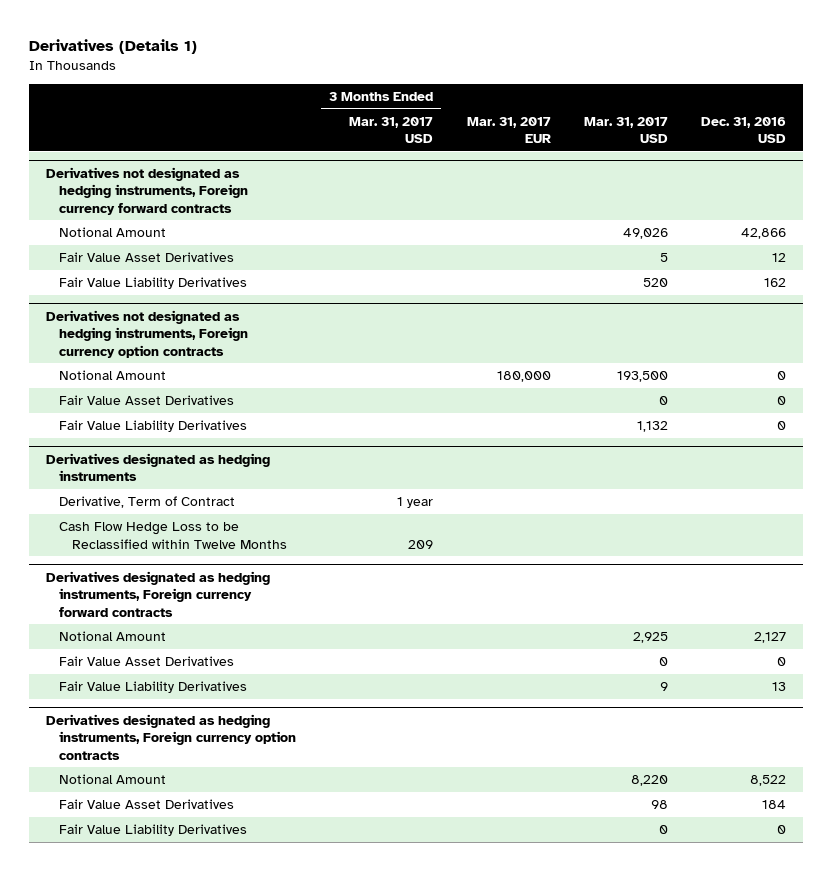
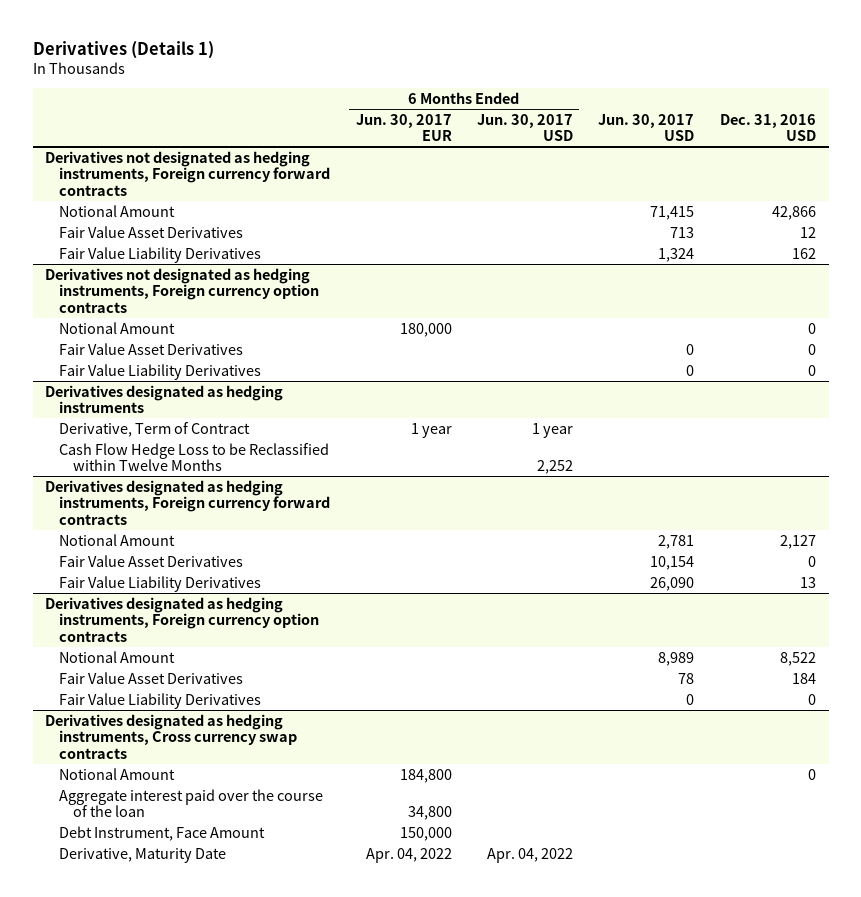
- | 3 Months Ended Mar. 31, 2017 USD | Mar. 31, 2017 EUR | Mar. 31, 2017 USD | Dec. 31, 2016 USD
+ | 6 Months Ended Jun. 30, 2017 EUR | 6 Months Ended Jun. 30, 2017 USD | Jun. 30, 2017 USD | Dec. 31, 2016 USD
+ Derivatives designated as hedging instruments, Cross currency swap contracts
+ Notional Amount | 184,800 | | | 0
+ Aggregate interest paid over the course of the loan | 34,800 | | |
+ Debt Instrument, Face Amount | 150,000 | | |
+ Derivative, Maturity Date | Apr. 04, 2022 | Apr. 04, 2022 | |

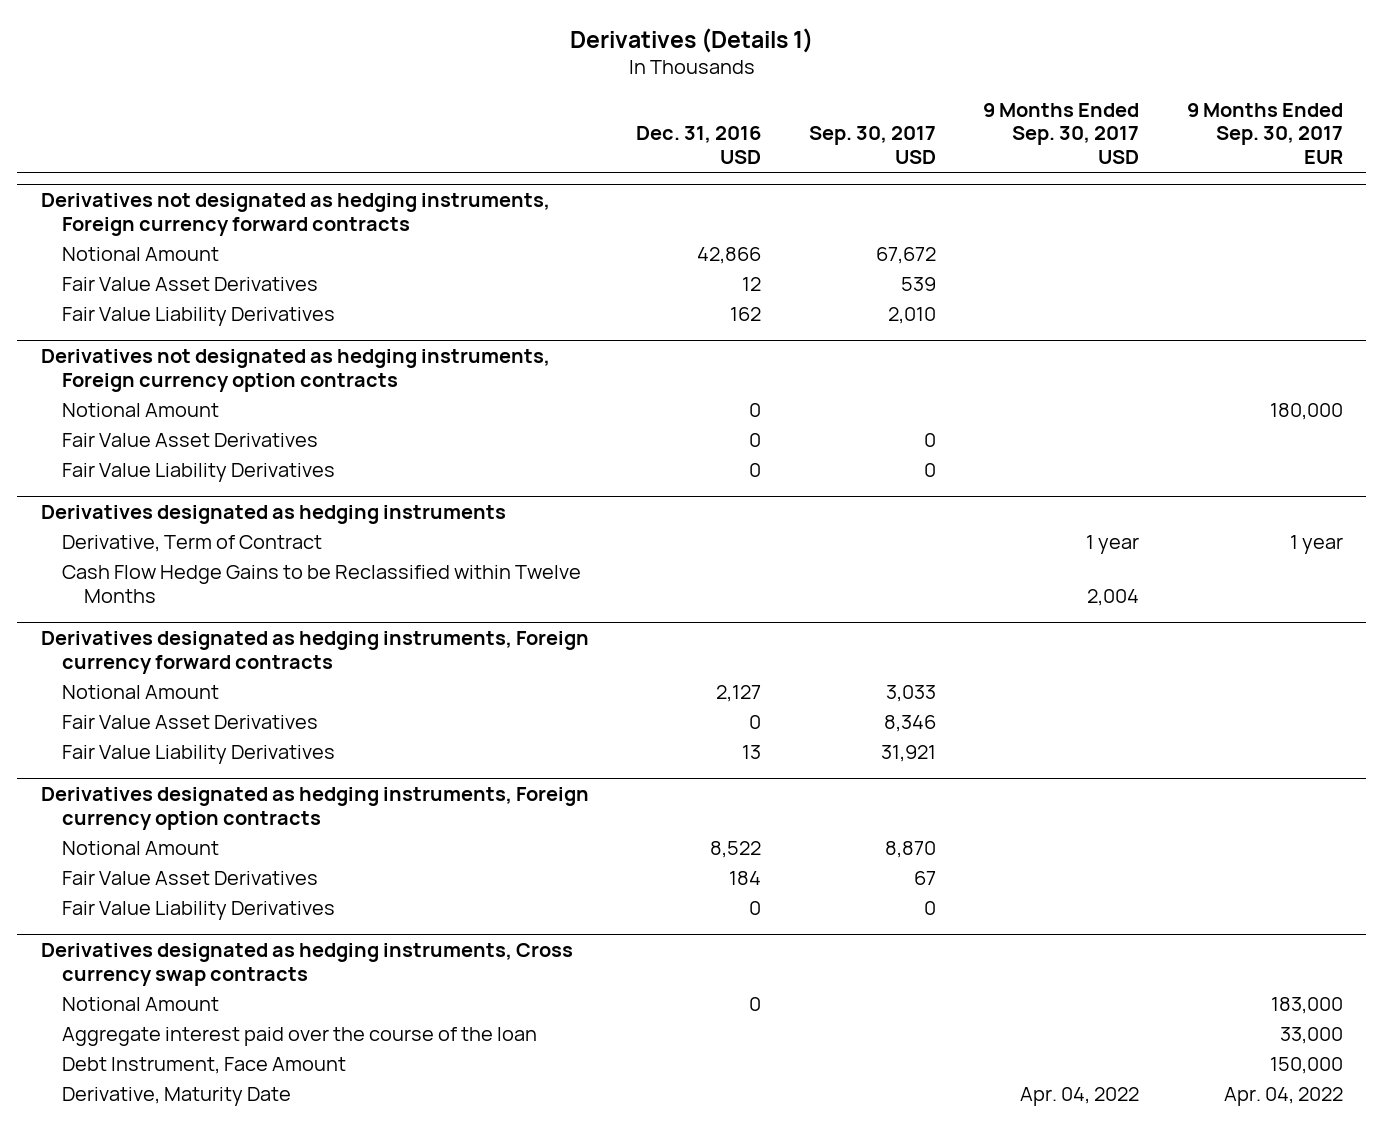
- | 6 Months Ended Jun. 30, 2017 EUR | 6 Months Ended Jun. 30, 2017 USD | Jun. 30, 2017 USD | Dec. 31, 2016 USD
+ | Dec. 31, 2016 USD | Sep. 30, 2017 USD | 9 Months Ended Sep. 30, 2017 USD | 9 Months Ended Sep. 30, 2017 EUR
@ Derivatives designated as hedging instruments
- Cash Flow Hedge Loss to be Reclassified within Twelve Months | | 2,252 | |
+ Cash Flow Hedge Gains to be Reclassified within Twelve Months | | | 2,004 |

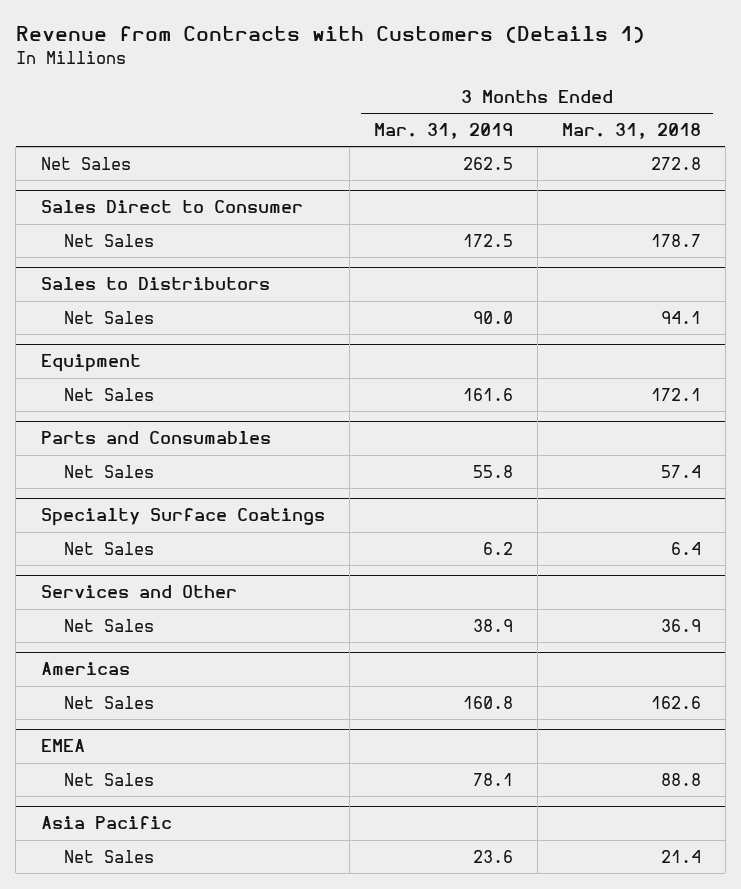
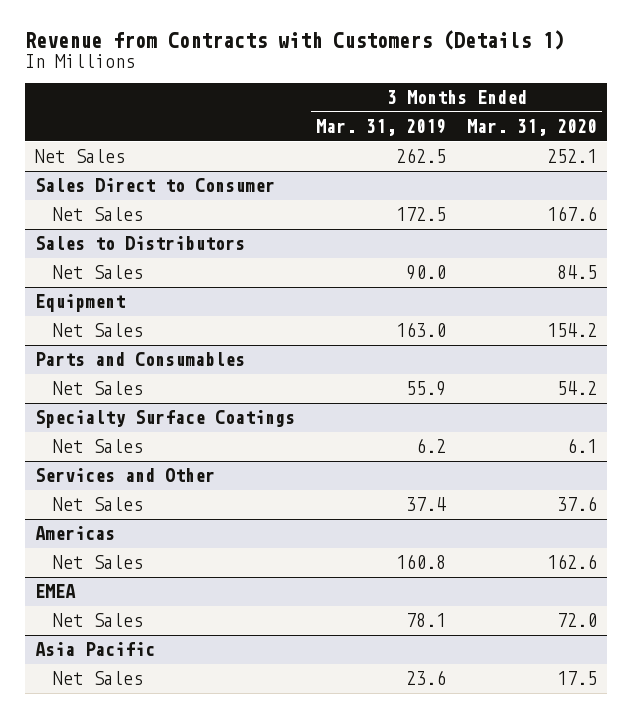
- | 3 Months Ended Mar. 31, 2019 | 3 Months Ended Mar. 31, 2018
+ | 3 Months Ended Mar. 31, 2019 | 3 Months Ended Mar. 31, 2020
@ Equipment
- Net Sales | 161.6 | 172.1
+ Net Sales | 163.0 | 154.2
@ Parts and Consumables
- Net Sales | 55.8 | 57.4
+ Net Sales | 55.9 | 54.2
@ Services and Other
- Net Sales | 38.9 | 36.9
+ Net Sales | 37.4 | 37.6

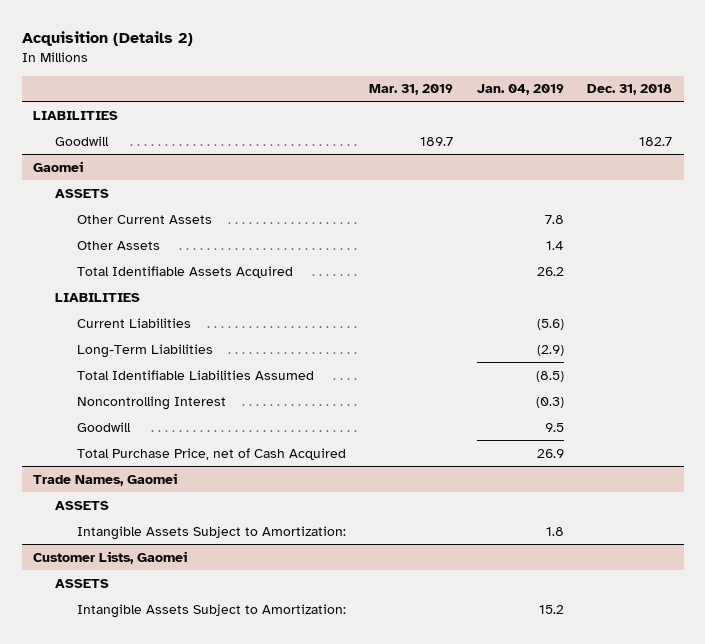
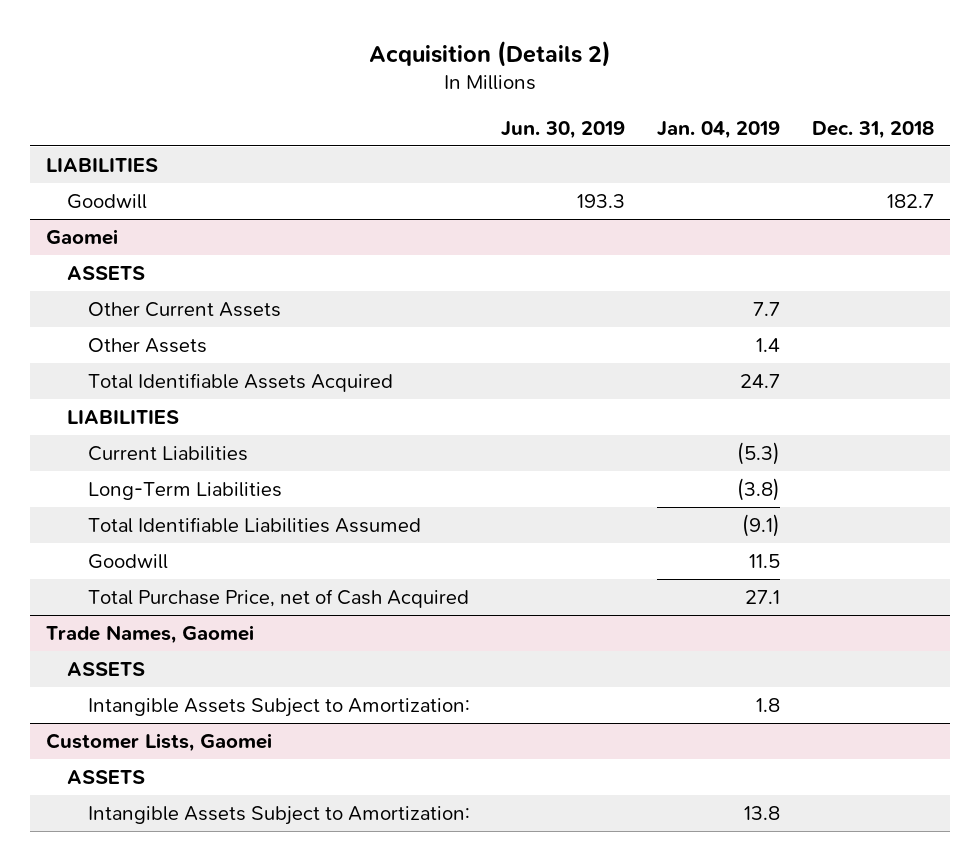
- | Mar. 31, 2019 | Jan. 04, 2019 | Dec. 31, 2018
+ | Jun. 30, 2019 | Jan. 04, 2019 | Dec. 31, 2018
@ Gaomei
- Other Current Assets | | 7.8 |
+ Other Current Assets | | 7.7 |
- Total Identifiable Assets Acquired | | 26.2 |
+ Total Identifiable Assets Acquired | | 24.7 |
- Current Liabilities | | (5.6) |
- Long-Term Liabilities | | (2.9) |
- Total Identifiable Liabilities Assumed | | (8.5) |
- Noncontrolling Interest | | (0.3) |
- Goodwill | | 9.5 |
- Total Purchase Price, net of Cash Acquired | | 26.9 |
+ Current Liabilities | | (5.3) |
+ Long-Term Liabilities | | (3.8) |
+ Total Identifiable Liabilities Assumed | | (9.1) |
+ Goodwill | | 11.5 |
+ Total Purchase Price, net of Cash Acquired | | 27.1 |
@ Customer Lists, Gaomei
- Intangible Assets Subject to Amortization: | | 15.2 |
+ Intangible Assets Subject to Amortization: | | 13.8 |

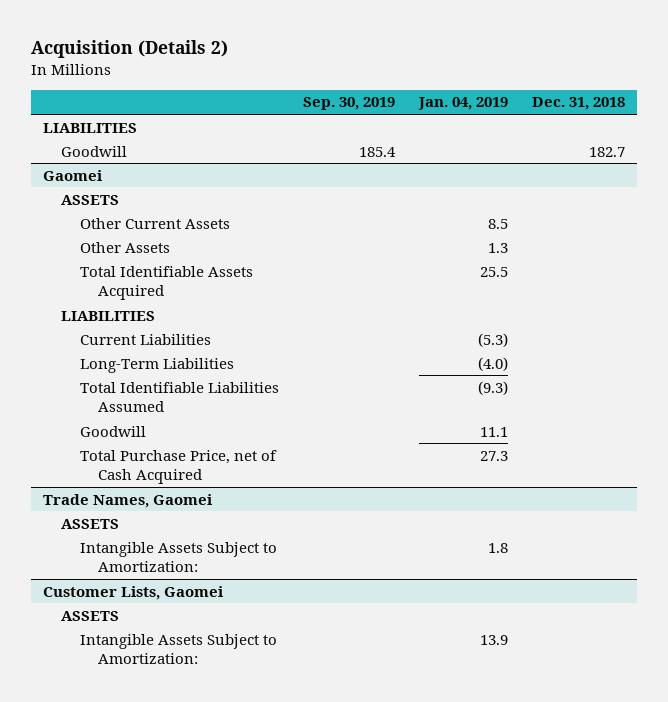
- | Jun. 30, 2019 | Jan. 04, 2019 | Dec. 31, 2018
+ | Sep. 30, 2019 | Jan. 04, 2019 | Dec. 31, 2018
@ Gaomei
- Other Current Assets | | 7.7 |
- Other Assets | | 1.4 |
- Total Identifiable Assets Acquired | | 24.7 |
+ Other Current Assets | | 8.5 |
+ Other Assets | | 1.3 |
+ Total Identifiable Assets Acquired | | 25.5 |
- Long-Term Liabilities | | (3.8) |
- Total Identifiable Liabilities Assumed | | (9.1) |
- Goodwill | | 11.5 |
- Total Purchase Price, net of Cash Acquired | | 27.1 |
+ Long-Term Liabilities | | (4.0) |
+ Total Identifiable Liabilities Assumed | | (9.3) |
+ Goodwill | | 11.1 |
+ Total Purchase Price, net of Cash Acquired | | 27.3 |
@ Customer Lists, Gaomei
- Intangible Assets Subject to Amortization: | | 13.8 |
+ Intangible Assets Subject to Amortization: | | 13.9 |

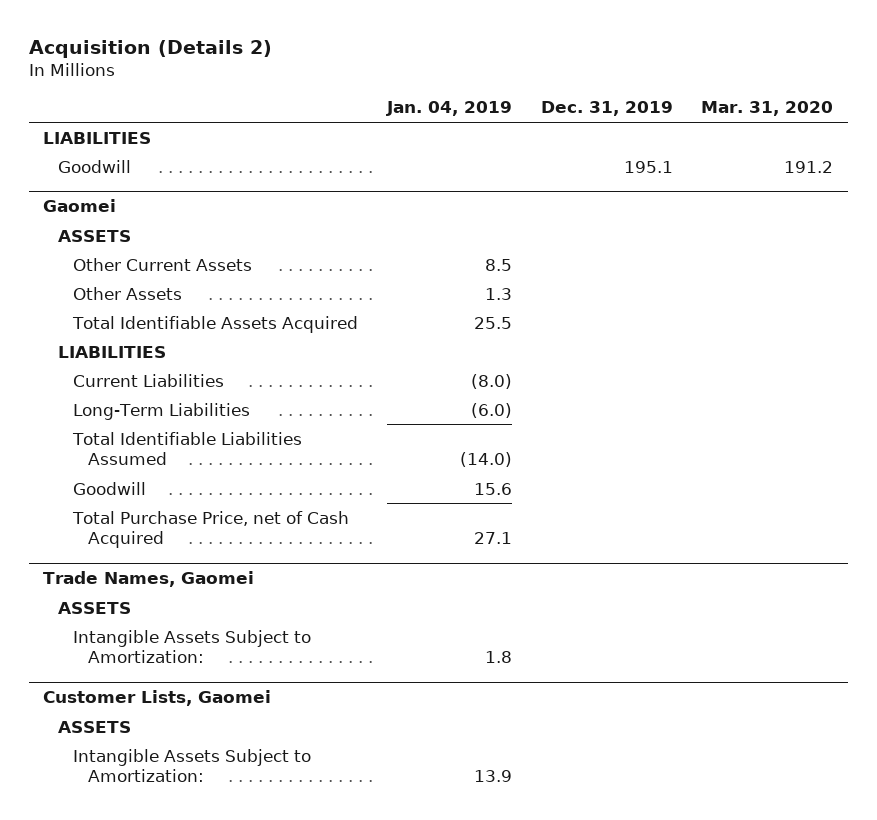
- | Sep. 30, 2019 | Jan. 04, 2019 | Dec. 31, 2018
+ | Jan. 04, 2019 | Dec. 31, 2019 | Mar. 31, 2020
@ Gaomei
- Current Liabilities | | (5.3) |
- Long-Term Liabilities | | (4.0) |
- Total Identifiable Liabilities Assumed | | (9.3) |
- Goodwill | | 11.1 |
- Total Purchase Price, net of Cash Acquired | | 27.3 |
+ Current Liabilities | (8.0) | |
+ Long-Term Liabilities | (6.0) | |
+ Total Identifiable Liabilities Assumed | (14.0) | |
+ Goodwill | 15.6 | |
+ Total Purchase Price, net of Cash Acquired | 27.1 | |

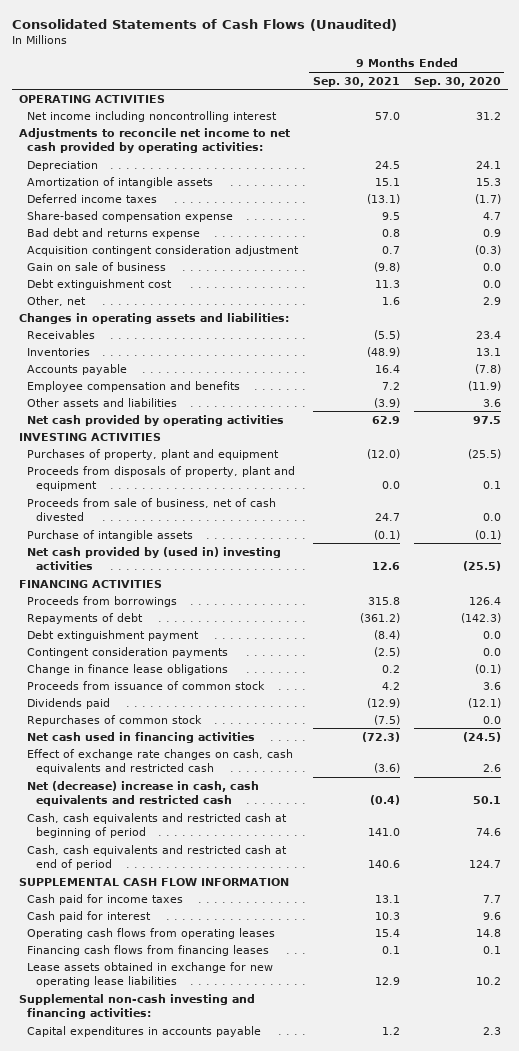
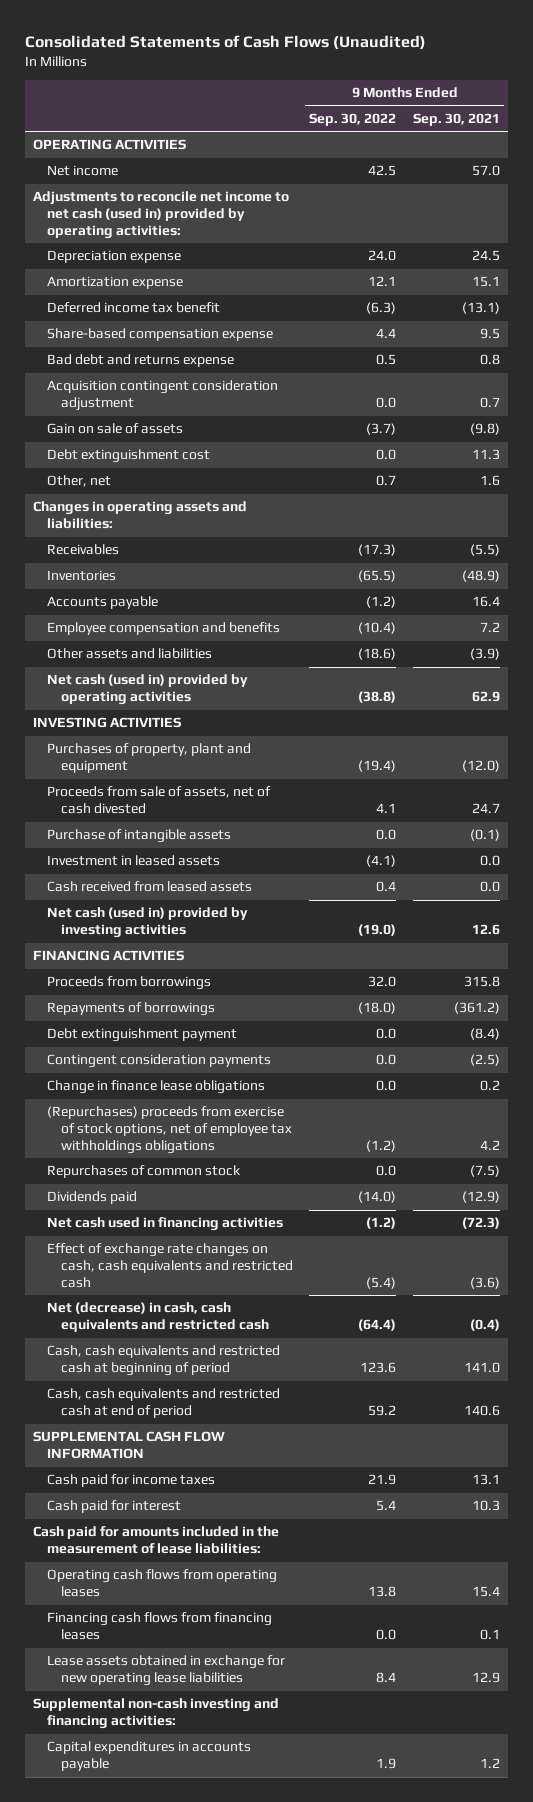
- | 9 Months Ended Sep. 30, 2021 | 9 Months Ended Sep. 30, 2020
+ | 9 Months Ended Sep. 30, 2022 | 9 Months Ended Sep. 30, 2021
- Net income including noncontrolling interest | 57.0 | 31.2
- Adjustments to reconcile net income to net cash provided by operating activities:
- Depreciation | 24.5 | 24.1
- Amortization of intangible assets | 15.1 | 15.3
- Deferred income taxes | (13.1) | (1.7)
+ Net income | 42.5 | 57.0
+ Adjustments to reconcile net income to net cash (used in) provided by operating activities:
+ Depreciation expense | 24.0 | 24.5
+ Amortization expense | 12.1 | 15.1
+ Deferred income tax benefit | (6.3) | (13.1)
- Gain on sale of business | (9.8) | 0.0
+ Gain on sale of assets | (3.7) | (9.8)
- Net cash provided by operating activities | 62.9 | 97.5
+ Net cash (used in) provided by operating activities | (38.8) | 62.9
- Proceeds from disposals of property, plant and equipment | 0.0 | 0.1
- Proceeds from sale of business, net of cash divested | 24.7 | 0.0
+ Proceeds from sale of assets, net of cash divested | 4.1 | 24.7
- Net cash provided by (used in) investing activities | 12.6 | (25.5)
+ Investment in leased assets | (4.1) | 0.0
+ Cash received from leased assets | 0.4 | 0.0
+ Net cash (used in) provided by investing activities | (19.0) | 12.6
- Repayments of debt | (361.2) | (142.3)
+ Repayments of borrowings | (18.0) | (361.2)
- Proceeds from issuance of common stock | 4.2 | 3.6
+ (Repurchases) proceeds from exercise of stock options, net of employee tax withholdings obligations | (1.2) | 4.2
moved down: Dividends paid | (14.0) | (12.9)
- Net (decrease) increase in cash, cash equivalents and restricted cash | (0.4) | 50.1
+ Net (decrease) in cash, cash equivalents and restricted cash | (64.4) | (0.4)
+ Cash paid for amounts included in the measurement of lease liabilities:

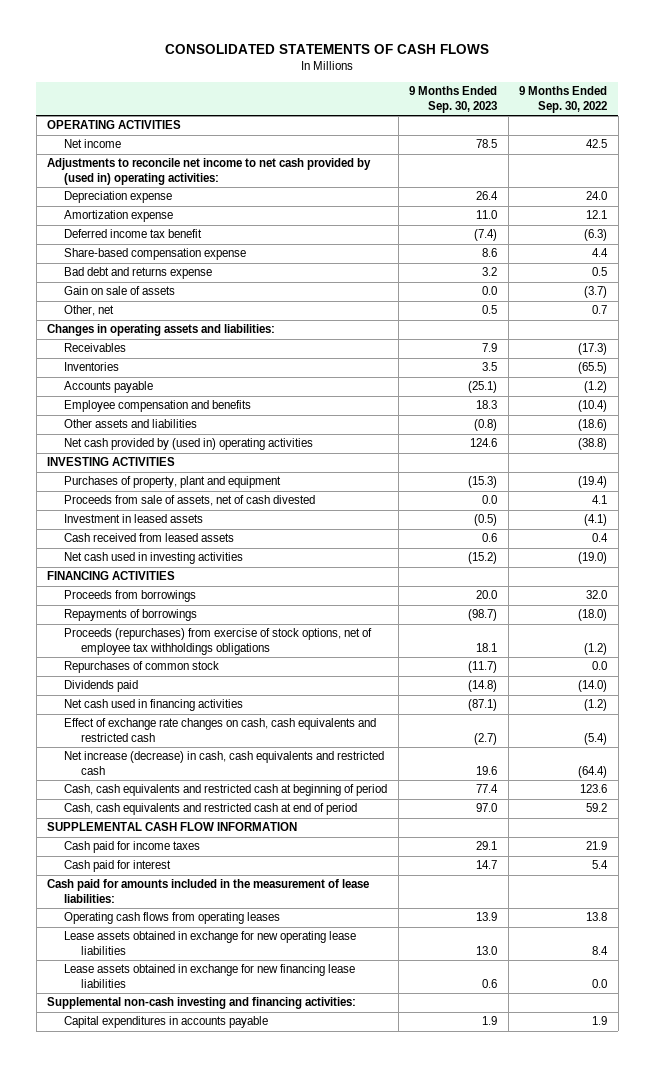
- Consolidated Statements of Cash Flows (Unaudited)
+ CONSOLIDATED STATEMENTS OF CASH FLOWS
- | 9 Months Ended Sep. 30, 2022 | 9 Months Ended Sep. 30, 2021
+ | 9 Months Ended Sep. 30, 2023 | 9 Months Ended Sep. 30, 2022
- Adjustments to reconcile net income to net cash (used in) provided by operating activities:
+ Adjustments to reconcile net income to net cash provided by (used in) operating activities:
- Acquisition contingent consideration adjustment | 0.0 | 0.7
- Debt extinguishment cost | 0.0 | 11.3
- Net cash (used in) provided by operating activities | (38.8) | 62.9
+ Net cash provided by (used in) operating activities | 124.6 | (38.8)
- Purchase of intangible assets | 0.0 | (0.1)
- Net cash (used in) provided by investing activities | (19.0) | 12.6
+ Net cash used in investing activities | (15.2) | (19.0)
- Debt extinguishment payment | 0.0 | (8.4)
- Contingent consideration payments | 0.0 | (2.5)
- Change in finance lease obligations | 0.0 | 0.2
- (Repurchases) proceeds from exercise of stock options, net of employee tax withholdings obligations | (1.2) | 4.2
+ Proceeds (repurchases) from exercise of stock options, net of employee tax withholdings obligations | 18.1 | (1.2)
- Net (decrease) in cash, cash equivalents and restricted cash | (64.4) | (0.4)
+ Net increase (decrease) in cash, cash equivalents and restricted cash | 19.6 | (64.4)
- Financing cash flows from financing leases | 0.0 | 0.1
+ Lease assets obtained in exchange for new financing lease liabilities | 0.6 | 0.0

